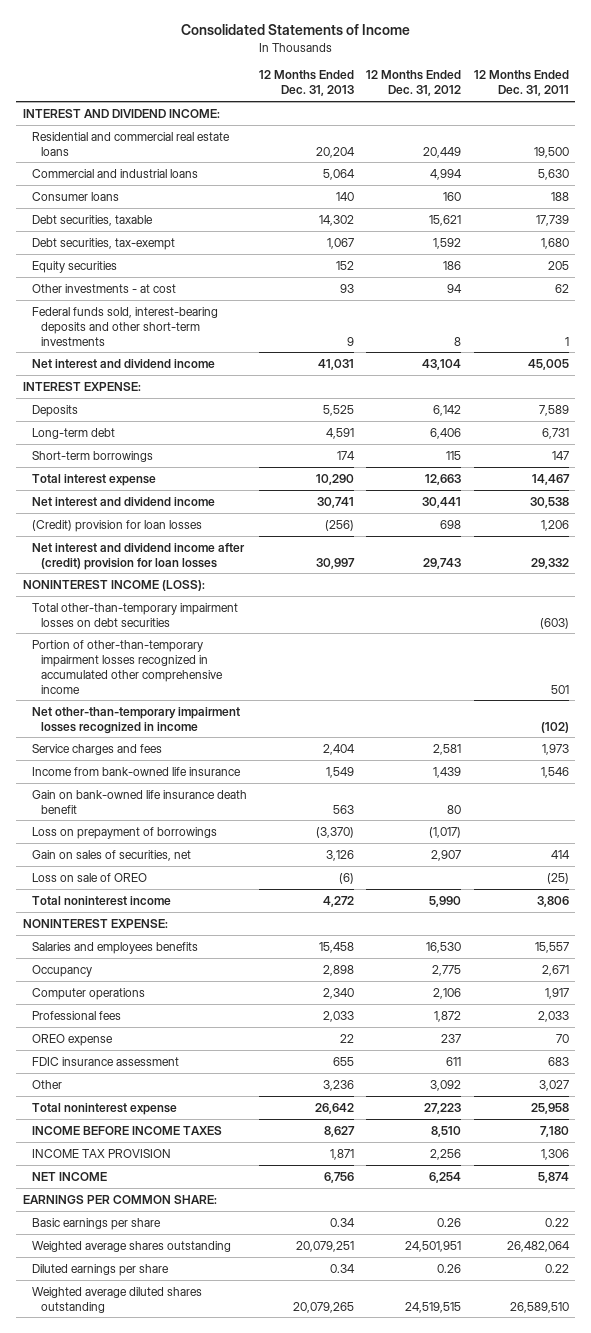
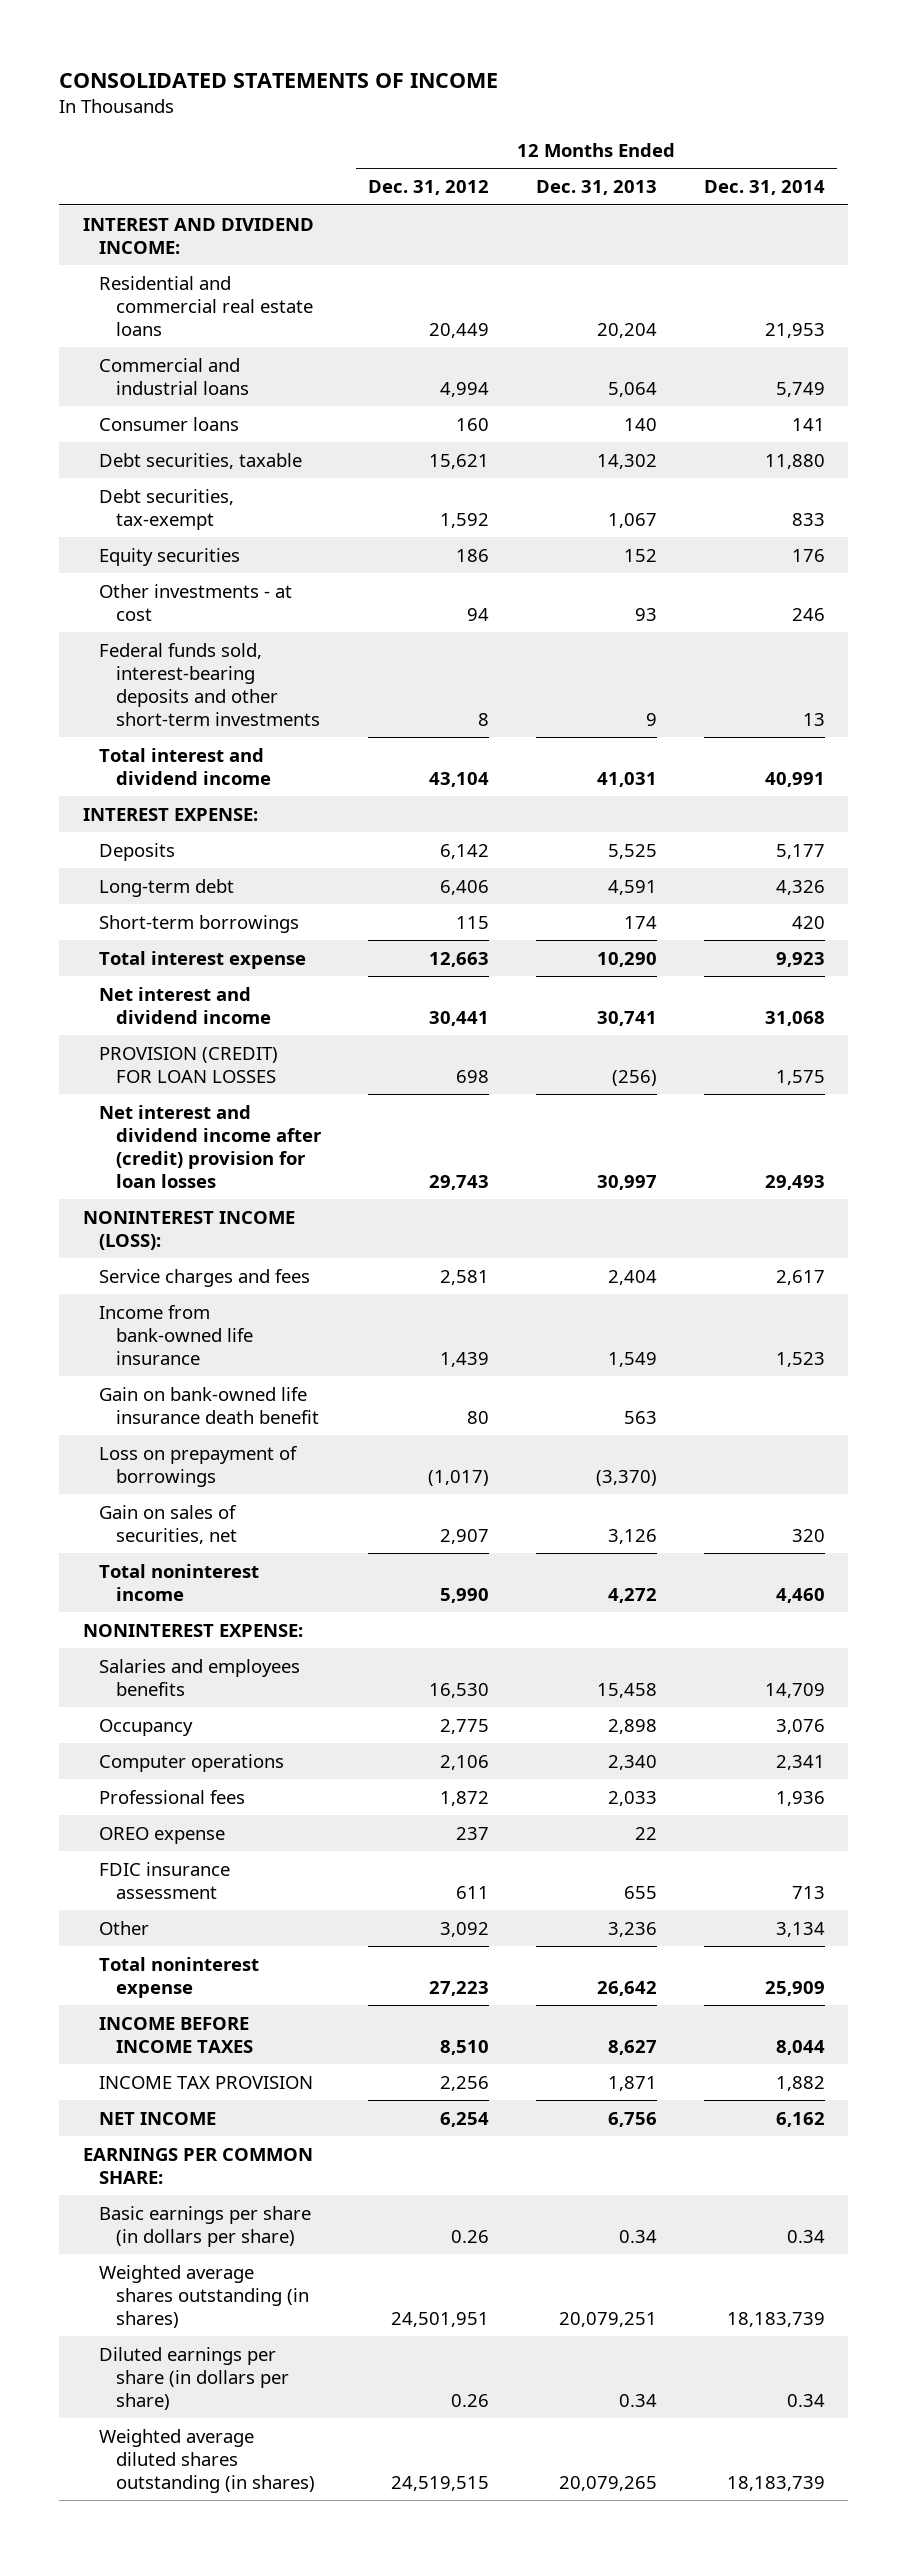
- Consolidated Statements of Income
+ CONSOLIDATED STATEMENTS OF INCOME
- | 12 Months Ended Dec. 31, 2013 | 12 Months Ended Dec. 31, 2012 | 12 Months Ended Dec. 31, 2011
+ | 12 Months Ended Dec. 31, 2012 | 12 Months Ended Dec. 31, 2013 | 12 Months Ended Dec. 31, 2014
- Net interest and dividend income | 41,031 | 43,104 | 45,005
+ Total interest and dividend income | 43,104 | 41,031 | 40,991
- (Credit) provision for loan losses | (256) | 698 | 1,206
+ PROVISION (CREDIT) FOR LOAN LOSSES | 698 | (256) | 1,575
- Total other-than-temporary impairment losses on debt securities | | | (603)
- Portion of other-than-temporary impairment losses recognized in accumulated other comprehensive income | | | 501
- Net other-than-temporary impairment losses recognized in income | | | (102)
- Loss on sale of OREO | (6) | | (25)
- Basic earnings per share | 0.34 | 0.26 | 0.22
- Weighted average shares outstanding | 20,079,251 | 24,501,951 | 26,482,064
- Diluted earnings per share | 0.34 | 0.26 | 0.22
- Weighted average diluted shares outstanding | 20,079,265 | 24,519,515 | 26,589,510
+ Basic earnings per share (in dollars per share) | 0.26 | 0.34 | 0.34
+ Weighted average shares outstanding (in shares) | 24,501,951 | 20,079,251 | 18,183,739
+ Diluted earnings per share (in dollars per share) | 0.26 | 0.34 | 0.34
+ Weighted average diluted shares outstanding (in shares) | 24,519,515 | 20,079,265 | 18,183,739

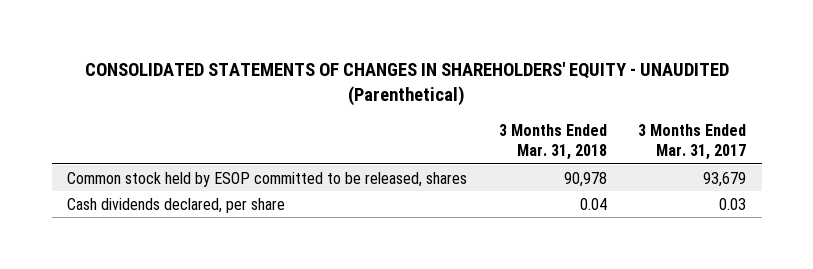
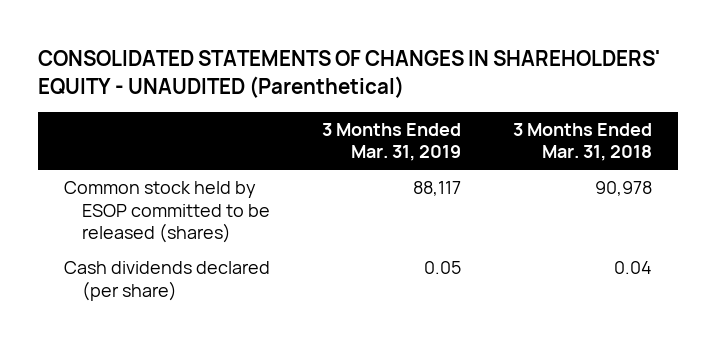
- | 3 Months Ended Mar. 31, 2018 | 3 Months Ended Mar. 31, 2017
+ | 3 Months Ended Mar. 31, 2019 | 3 Months Ended Mar. 31, 2018
- Common stock held by ESOP committed to be released, shares | 90,978 | 93,679
- Cash dividends declared, per share | 0.04 | 0.03
+ Common stock held by ESOP committed to be released (shares) | 88,117 | 90,978
+ Cash dividends declared (per share) | 0.05 | 0.04

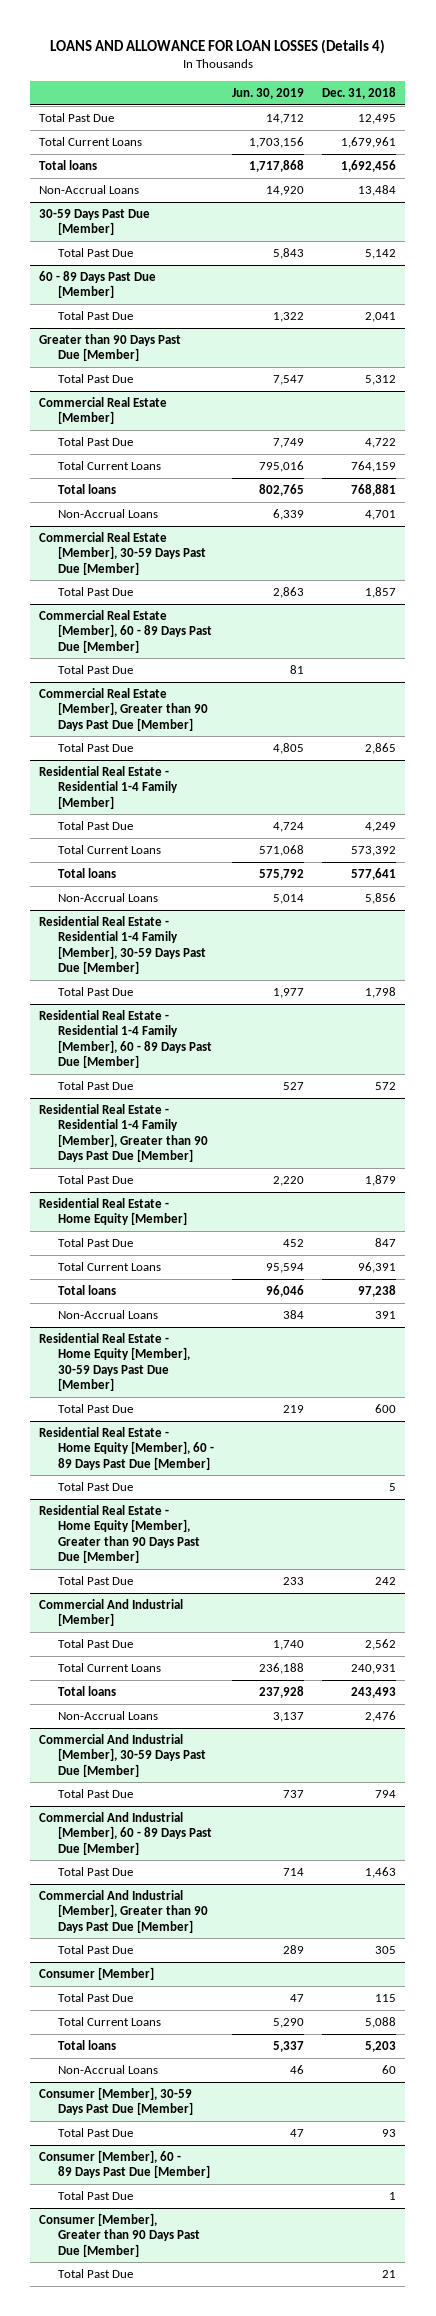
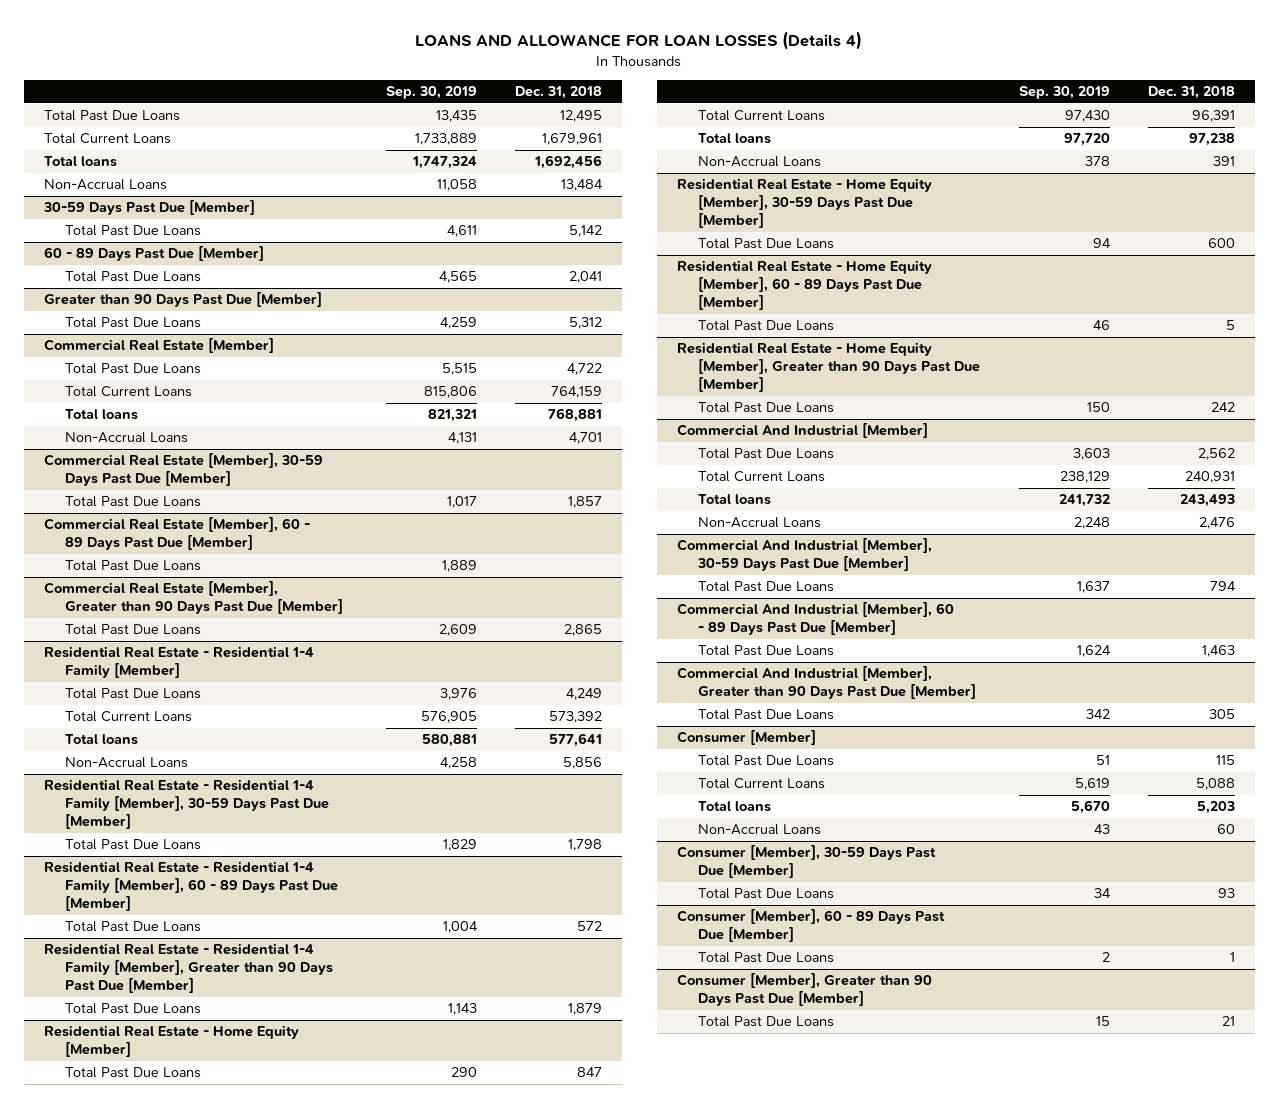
- | Jun. 30, 2019 | Dec. 31, 2018
+ | Sep. 30, 2019 | Dec. 31, 2018
- Total Past Due | 14,712 | 12,495
+ Total Past Due Loans | 13,435 | 12,495
@ 30-59 Days Past Due [Member]
- Total Past Due | 5,843 | 5,142
+ Total Past Due Loans | 4,611 | 5,142
@ 60 - 89 Days Past Due [Member]
- Total Past Due | 1,322 | 2,041
+ Total Past Due Loans | 4,565 | 2,041
@ Greater than 90 Days Past Due [Member]
- Total Past Due | 7,547 | 5,312
+ Total Past Due Loans | 4,259 | 5,312
@ Commercial Real Estate [Member]
- Total Past Due | 7,749 | 4,722
+ Total Past Due Loans | 5,515 | 4,722
@ Commercial Real Estate [Member], 30-59 Days Past Due [Member]
- Total Past Due | 2,863 | 1,857
+ Total Past Due Loans | 1,017 | 1,857
@ Commercial Real Estate [Member], 60 - 89 Days Past Due [Member]
- Total Past Due | 81 |
+ Total Past Due Loans | 1,889 |
@ Commercial Real Estate [Member], Greater than 90 Days Past Due [Member]
- Total Past Due | 4,805 | 2,865
+ Total Past Due Loans | 2,609 | 2,865
@ Residential Real Estate - Residential 1-4 Family [Member]
- Total Past Due | 4,724 | 4,249
+ Total Past Due Loans | 3,976 | 4,249
@ Residential Real Estate - Residential 1-4 Family [Member], 30-59 Days Past Due [Member]
- Total Past Due | 1,977 | 1,798
+ Total Past Due Loans | 1,829 | 1,798
@ Residential Real Estate - Residential 1-4 Family [Member], 60 - 89 Days Past Due [Member]
- Total Past Due | 527 | 572
+ Total Past Due Loans | 1,004 | 572
@ Residential Real Estate - Residential 1-4 Family [Member], Greater than 90 Days Past Due [Member]
- Total Past Due | 2,220 | 1,879
+ Total Past Due Loans | 1,143 | 1,879
@ Residential Real Estate - Home Equity [Member]
- Total Past Due | 452 | 847
+ Total Past Due Loans | 290 | 847
@ Residential Real Estate - Home Equity [Member], 30-59 Days Past Due [Member]
- Total Past Due | 219 | 600
+ Total Past Due Loans | 94 | 600
@ Residential Real Estate - Home Equity [Member], 60 - 89 Days Past Due [Member]
- Total Past Due | | 5
+ Total Past Due Loans | 46 | 5
@ Residential Real Estate - Home Equity [Member], Greater than 90 Days Past Due [Member]
- Total Past Due | 233 | 242
+ Total Past Due Loans | 150 | 242
@ Commercial And Industrial [Member]
- Total Past Due | 1,740 | 2,562
+ Total Past Due Loans | 3,603 | 2,562
@ Commercial And Industrial [Member], 30-59 Days Past Due [Member]
- Total Past Due | 737 | 794
+ Total Past Due Loans | 1,637 | 794
@ Commercial And Industrial [Member], 60 - 89 Days Past Due [Member]
- Total Past Due | 714 | 1,463
+ Total Past Due Loans | 1,624 | 1,463
@ Commercial And Industrial [Member], Greater than 90 Days Past Due [Member]
- Total Past Due | 289 | 305
+ Total Past Due Loans | 342 | 305
@ Consumer [Member]
- Total Past Due | 47 | 115
+ Total Past Due Loans | 51 | 115
@ Consumer [Member], 30-59 Days Past Due [Member]
- Total Past Due | 47 | 93
+ Total Past Due Loans | 34 | 93
@ Consumer [Member], 60 - 89 Days Past Due [Member]
- Total Past Due | | 1
+ Total Past Due Loans | 2 | 1
@ Consumer [Member], Greater than 90 Days Past Due [Member]
- Total Past Due | | 21
+ Total Past Due Loans | 15 | 21

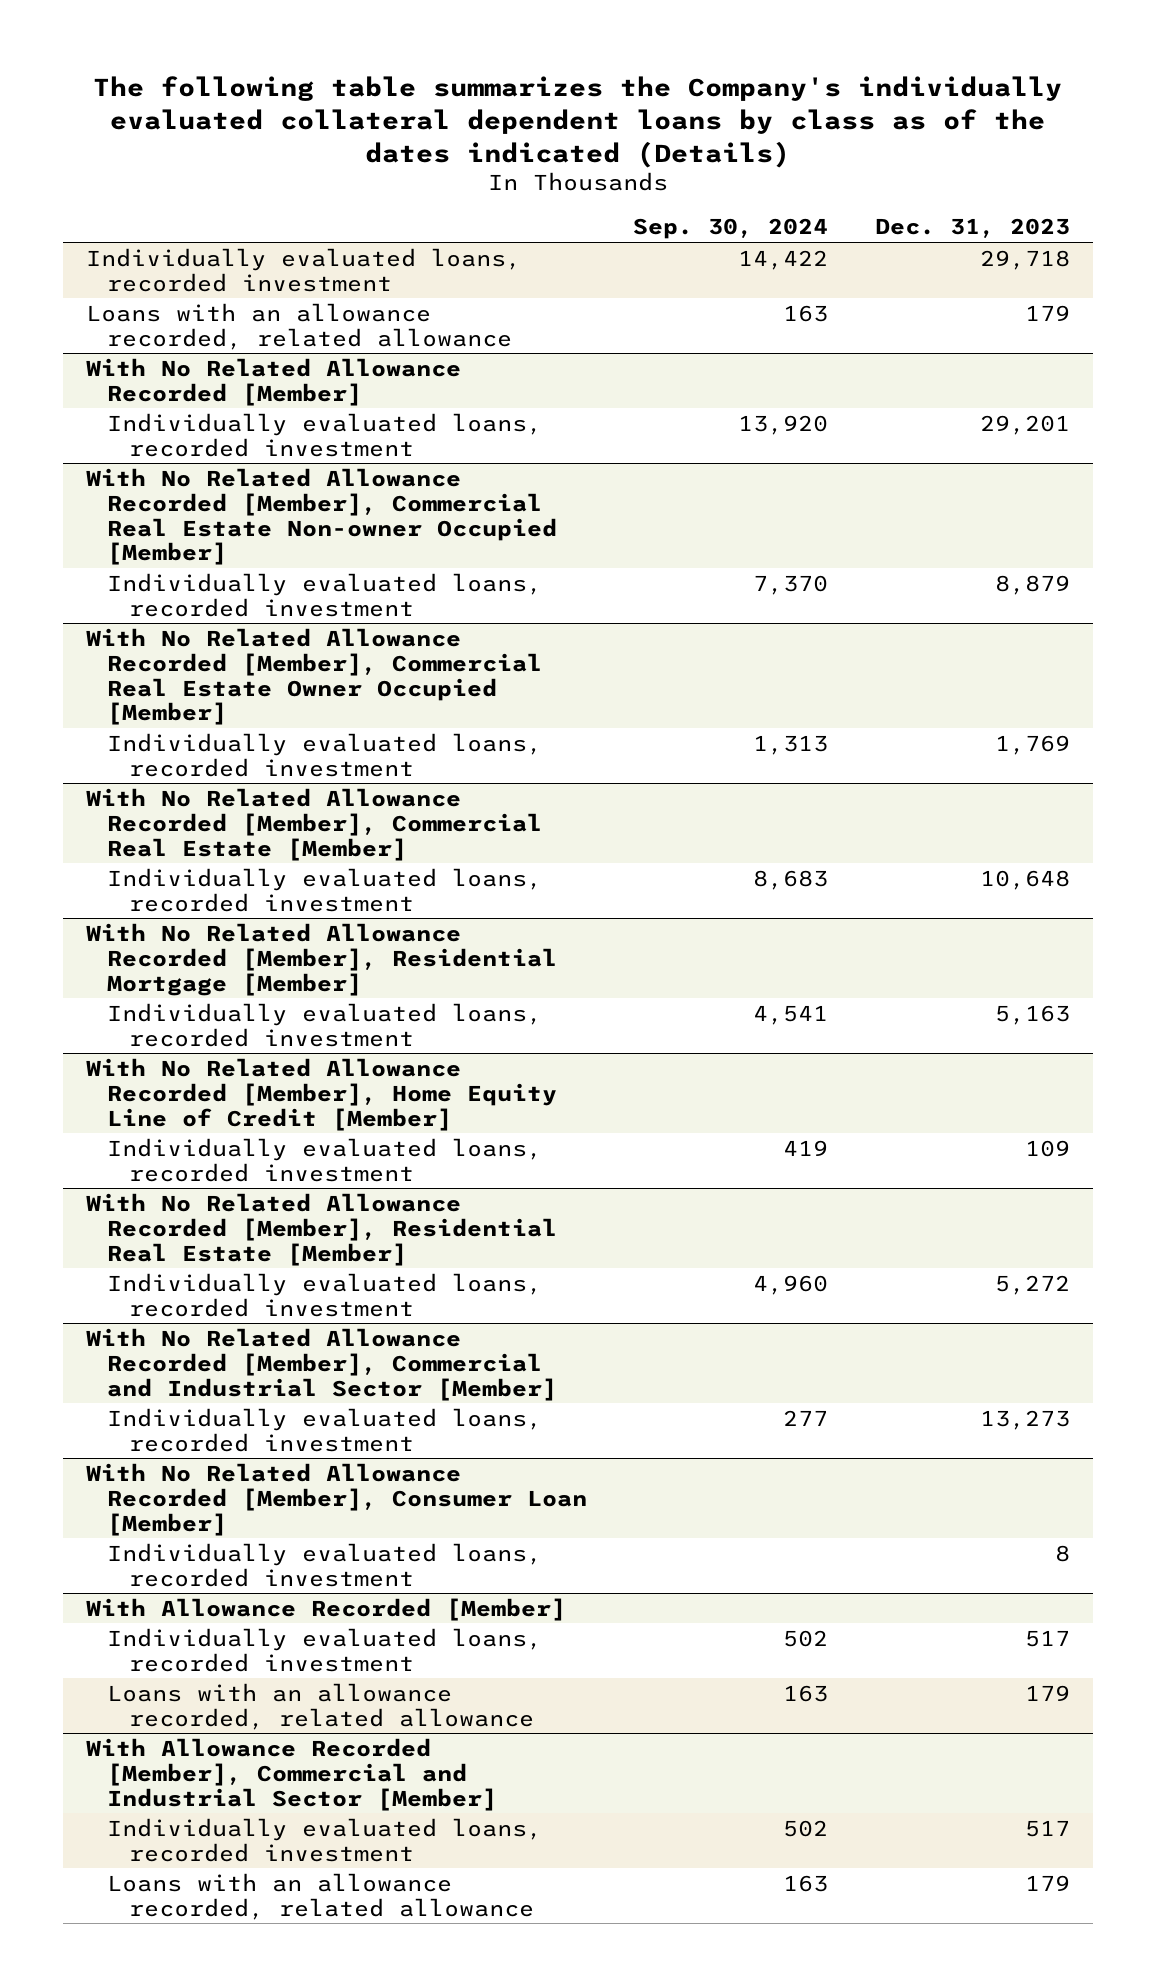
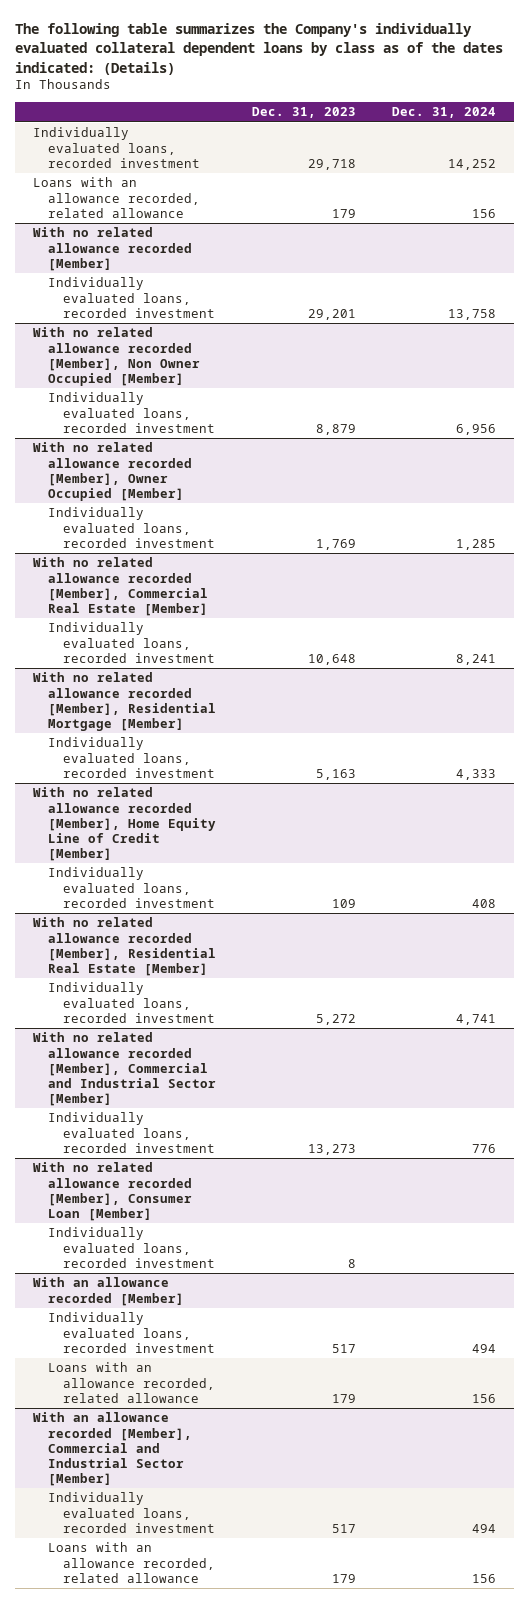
- The following table summarizes the Company's individually evaluated collateral dependent loans by class as of the dates indicated (Details)
+ The following table summarizes the Company's individually evaluated collateral dependent loans by class as of the dates indicated: (Details)
- | Sep. 30, 2024 | Dec. 31, 2023
+ | Dec. 31, 2023 | Dec. 31, 2024
- With No Related Allowance Recorded [Member]
+ With no related allowance recorded [Member]
- With No Related Allowance Recorded [Member], Commercial Real Estate Non-owner Occupied [Member]
+ With no related allowance recorded [Member], Non Owner Occupied [Member]
- With No Related Allowance Recorded [Member], Commercial Real Estate Owner Occupied [Member]
+ With no related allowance recorded [Member], Owner Occupied [Member]
- With No Related Allowance Recorded [Member], Commercial Real Estate [Member]
+ With no related allowance recorded [Member], Commercial Real Estate [Member]
- With No Related Allowance Recorded [Member], Residential Mortgage [Member]
+ With no related allowance recorded [Member], Residential Mortgage [Member]
- With No Related Allowance Recorded [Member], Home Equity Line of Credit [Member]
+ With no related allowance recorded [Member], Home Equity Line of Credit [Member]
- With No Related Allowance Recorded [Member], Residential Real Estate [Member]
+ With no related allowance recorded [Member], Residential Real Estate [Member]
- With No Related Allowance Recorded [Member], Commercial and Industrial Sector [Member]
+ With no related allowance recorded [Member], Commercial and Industrial Sector [Member]
- With No Related Allowance Recorded [Member], Consumer Loan [Member]
+ With no related allowance recorded [Member], Consumer Loan [Member]
- With Allowance Recorded [Member]
+ With an allowance recorded [Member]
- With Allowance Recorded [Member], Commercial and Industrial Sector [Member]
+ With an allowance recorded [Member], Commercial and Industrial Sector [Member]

